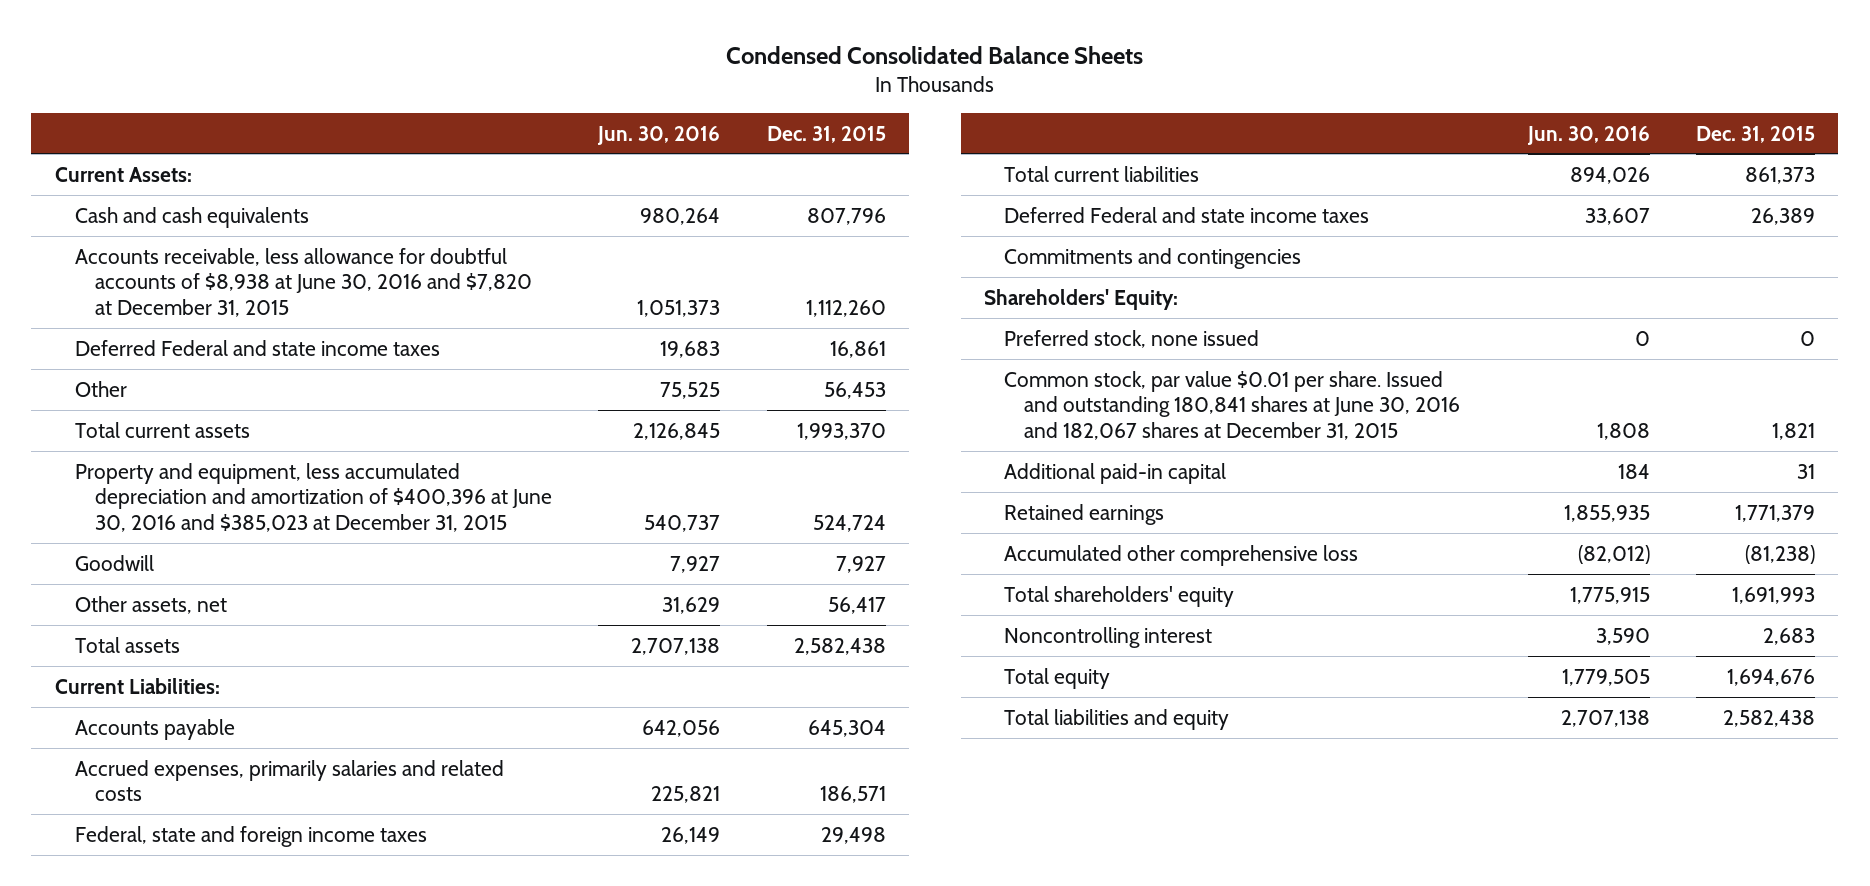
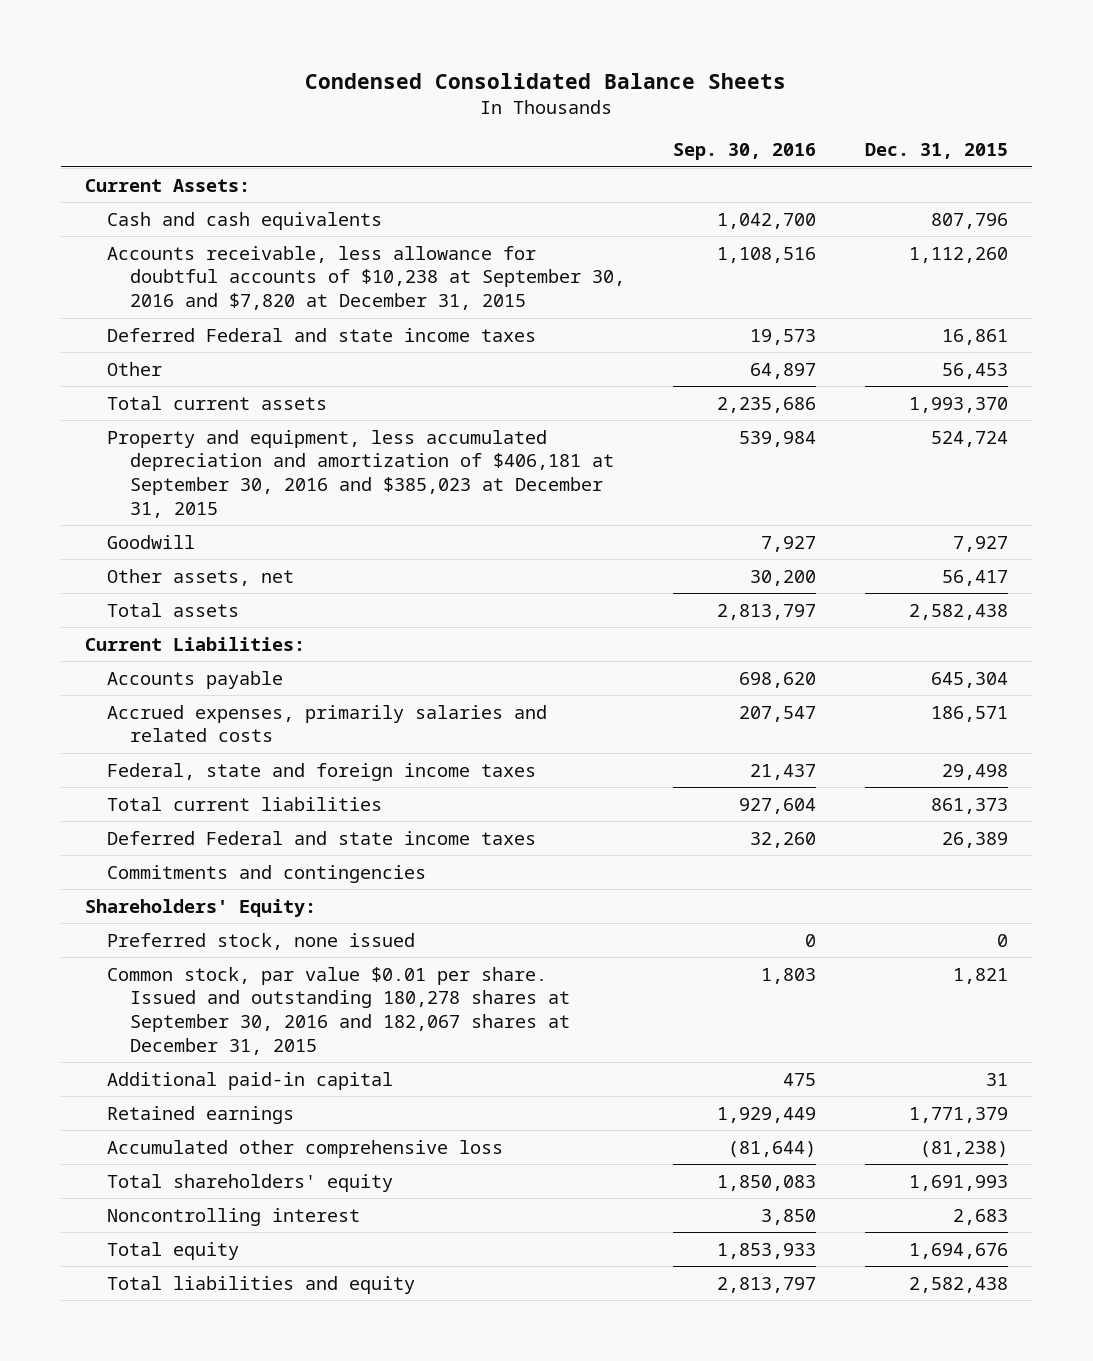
- | Jun. 30, 2016 | Dec. 31, 2015
+ | Sep. 30, 2016 | Dec. 31, 2015
- Accounts receivable, less allowance for doubtful accounts of $8,938 at June 30, 2016 and $7,820 at December 31, 2015 | 1,051,373 | 1,112,260
+ Accounts receivable, less allowance for doubtful accounts of $10,238 at September 30, 2016 and $7,820 at December 31, 2015 | 1,108,516 | 1,112,260
- Property and equipment, less accumulated depreciation and amortization of $400,396 at June 30, 2016 and $385,023 at December 31, 2015 | 540,737 | 524,724
+ Property and equipment, less accumulated depreciation and amortization of $406,181 at September 30, 2016 and $385,023 at December 31, 2015 | 539,984 | 524,724
- Common stock, par value $0.01 per share. Issued and outstanding 180,841 shares at June 30, 2016 and 182,067 shares at December 31, 2015 | 1,808 | 1,821
+ Common stock, par value $0.01 per share. Issued and outstanding 180,278 shares at September 30, 2016 and 182,067 shares at December 31, 2015 | 1,803 | 1,821

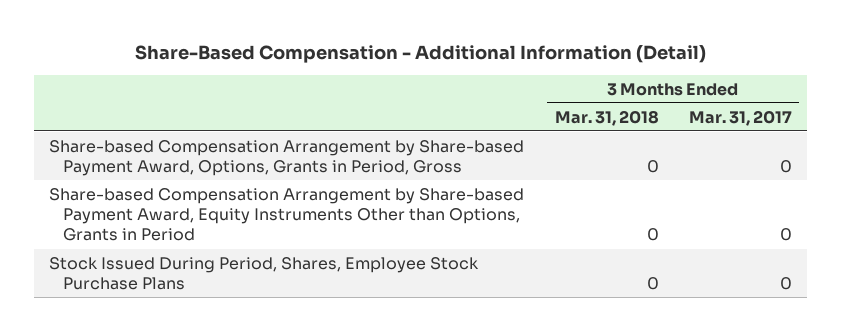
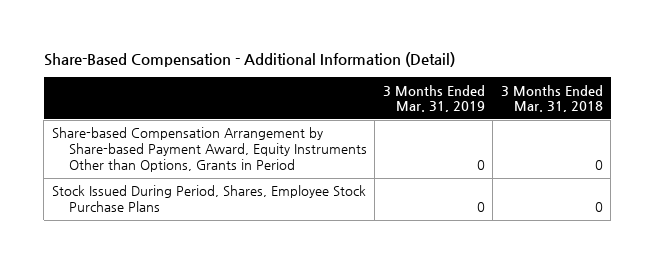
- | 3 Months Ended Mar. 31, 2018 | 3 Months Ended Mar. 31, 2017
+ | 3 Months Ended Mar. 31, 2019 | 3 Months Ended Mar. 31, 2018
- Share-based Compensation Arrangement by Share-based Payment Award, Options, Grants in Period, Gross | 0 | 0

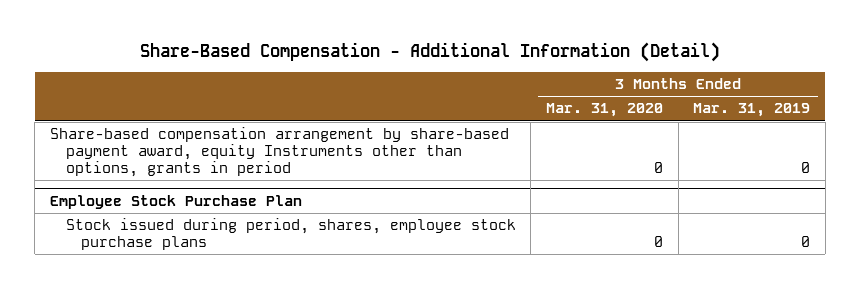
- | 3 Months Ended Mar. 31, 2019 | 3 Months Ended Mar. 31, 2018
+ | 3 Months Ended Mar. 31, 2020 | 3 Months Ended Mar. 31, 2019
- Share-based Compensation Arrangement by Share-based Payment Award, Equity Instruments Other than Options, Grants in Period | 0 | 0
- Stock Issued During Period, Shares, Employee Stock Purchase Plans | 0 | 0
+ Share-based compensation arrangement by share-based payment award, equity Instruments other than options, grants in period | 0 | 0
+ Employee Stock Purchase Plan
+ Stock issued during period, shares, employee stock purchase plans | 0 | 0

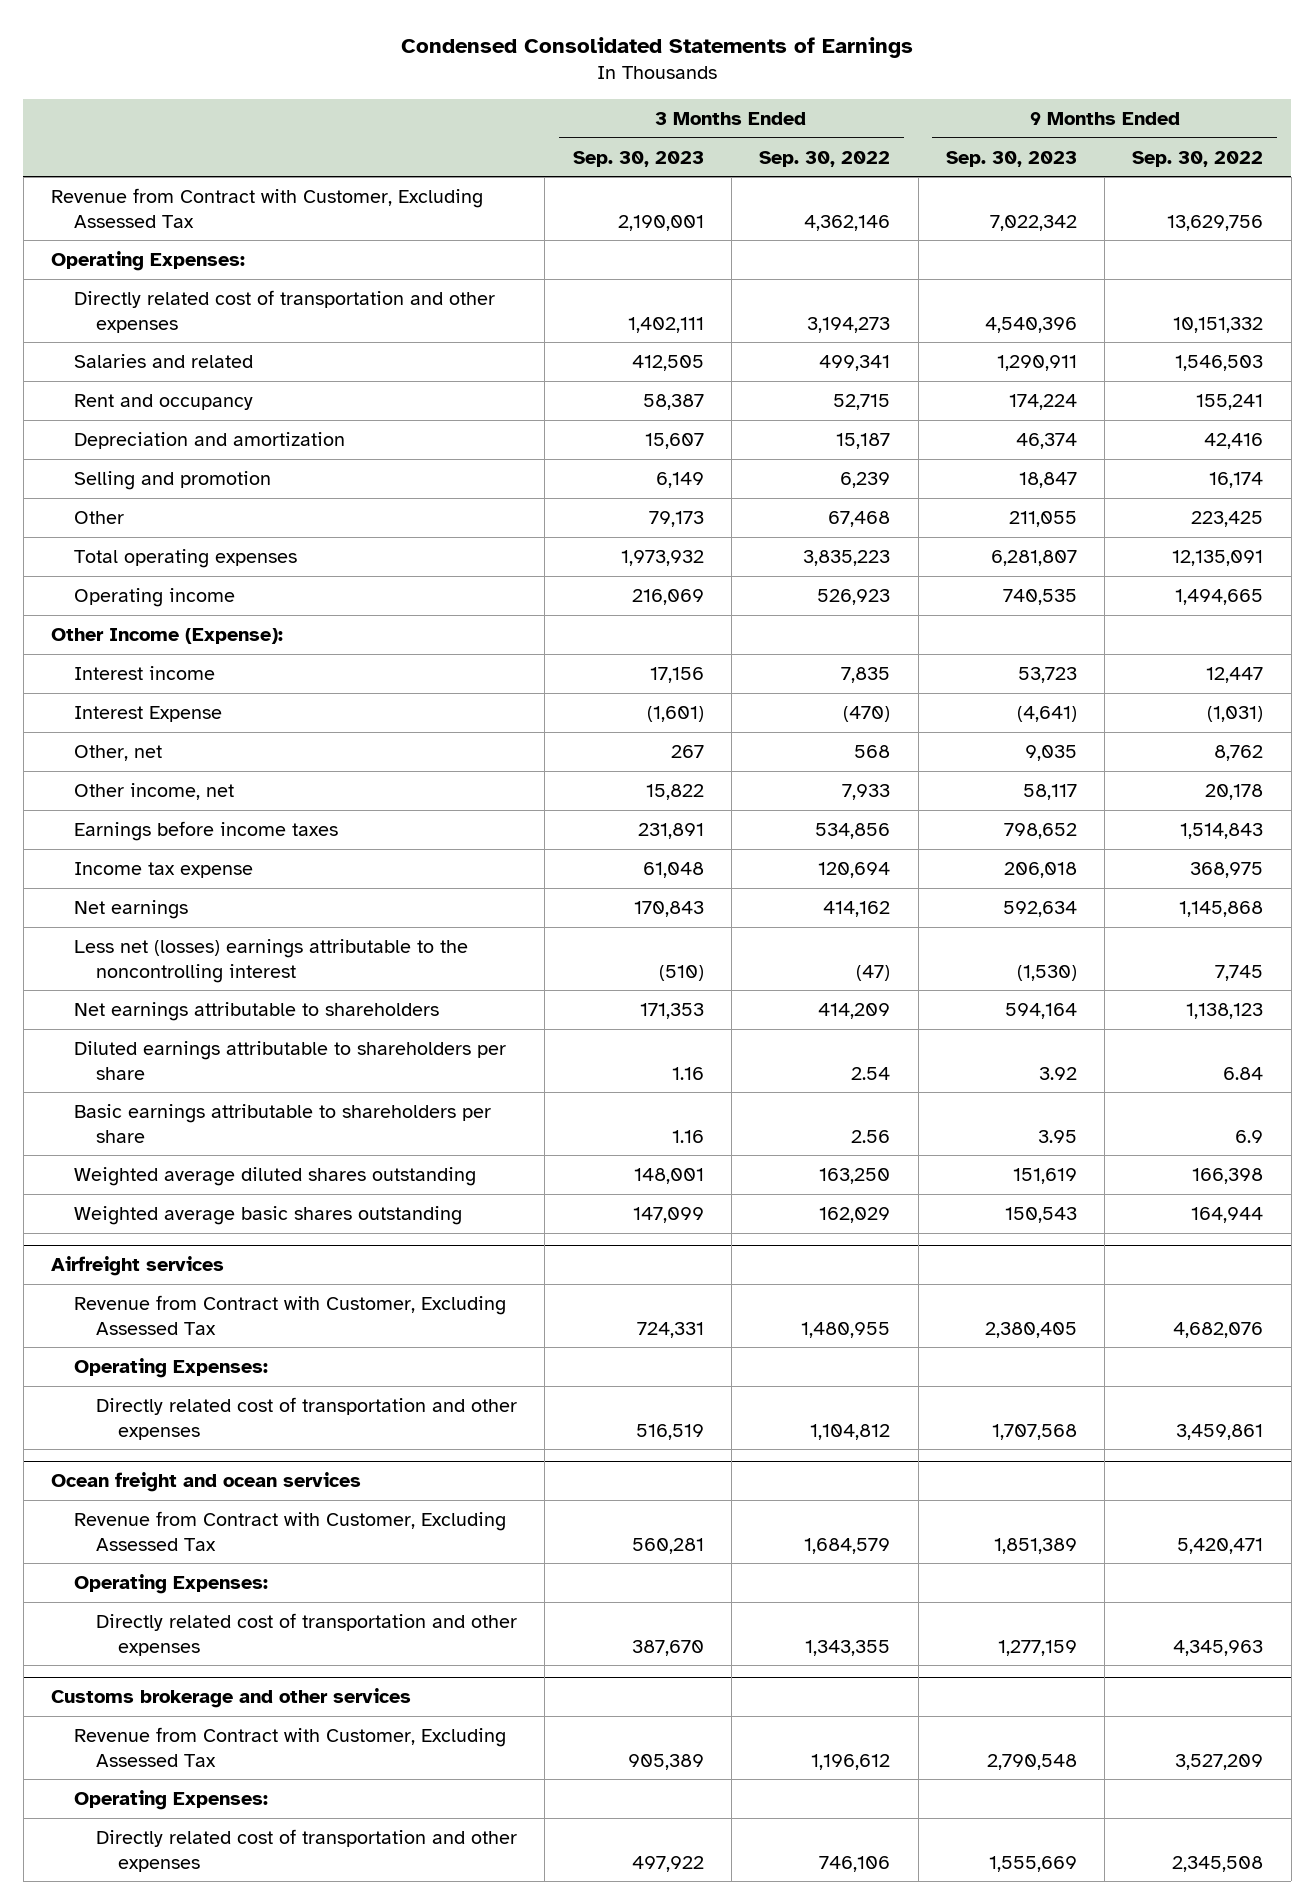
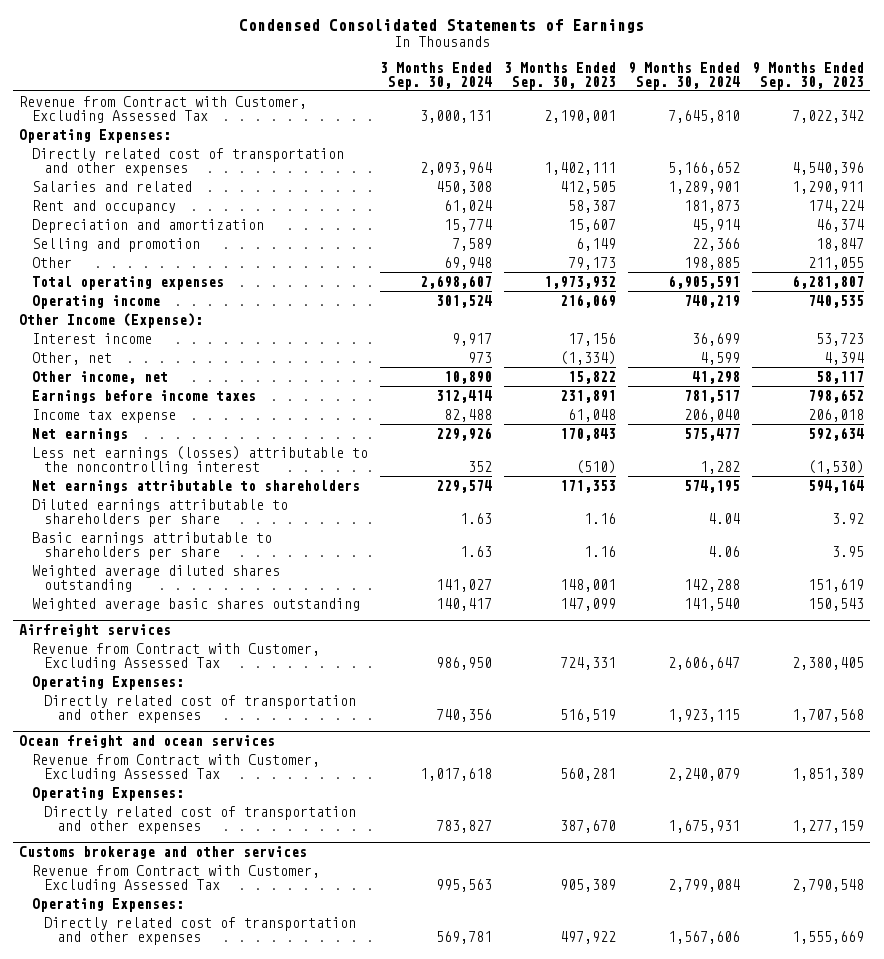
- | 3 Months Ended Sep. 30, 2023 | 3 Months Ended Sep. 30, 2022 | 9 Months Ended Sep. 30, 2023 | 9 Months Ended Sep. 30, 2022
+ | 3 Months Ended Sep. 30, 2024 | 3 Months Ended Sep. 30, 2023 | 9 Months Ended Sep. 30, 2024 | 9 Months Ended Sep. 30, 2023
- Interest Expense | (1,601) | (470) | (4,641) | (1,031)
- Other, net | 267 | 568 | 9,035 | 8,762
+ Other, net | 973 | (1,334) | 4,599 | 4,394
- Less net (losses) earnings attributable to the noncontrolling interest | (510) | (47) | (1,530) | 7,745
+ Less net earnings (losses) attributable to the noncontrolling interest | 352 | (510) | 1,282 | (1,530)

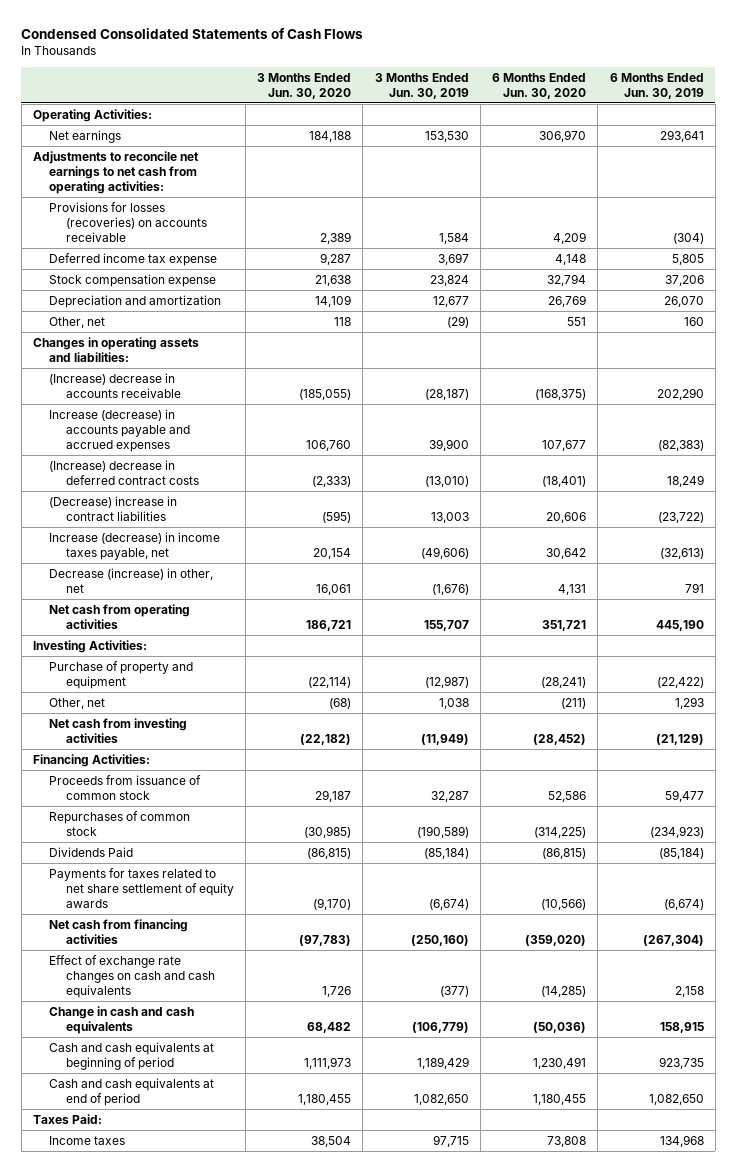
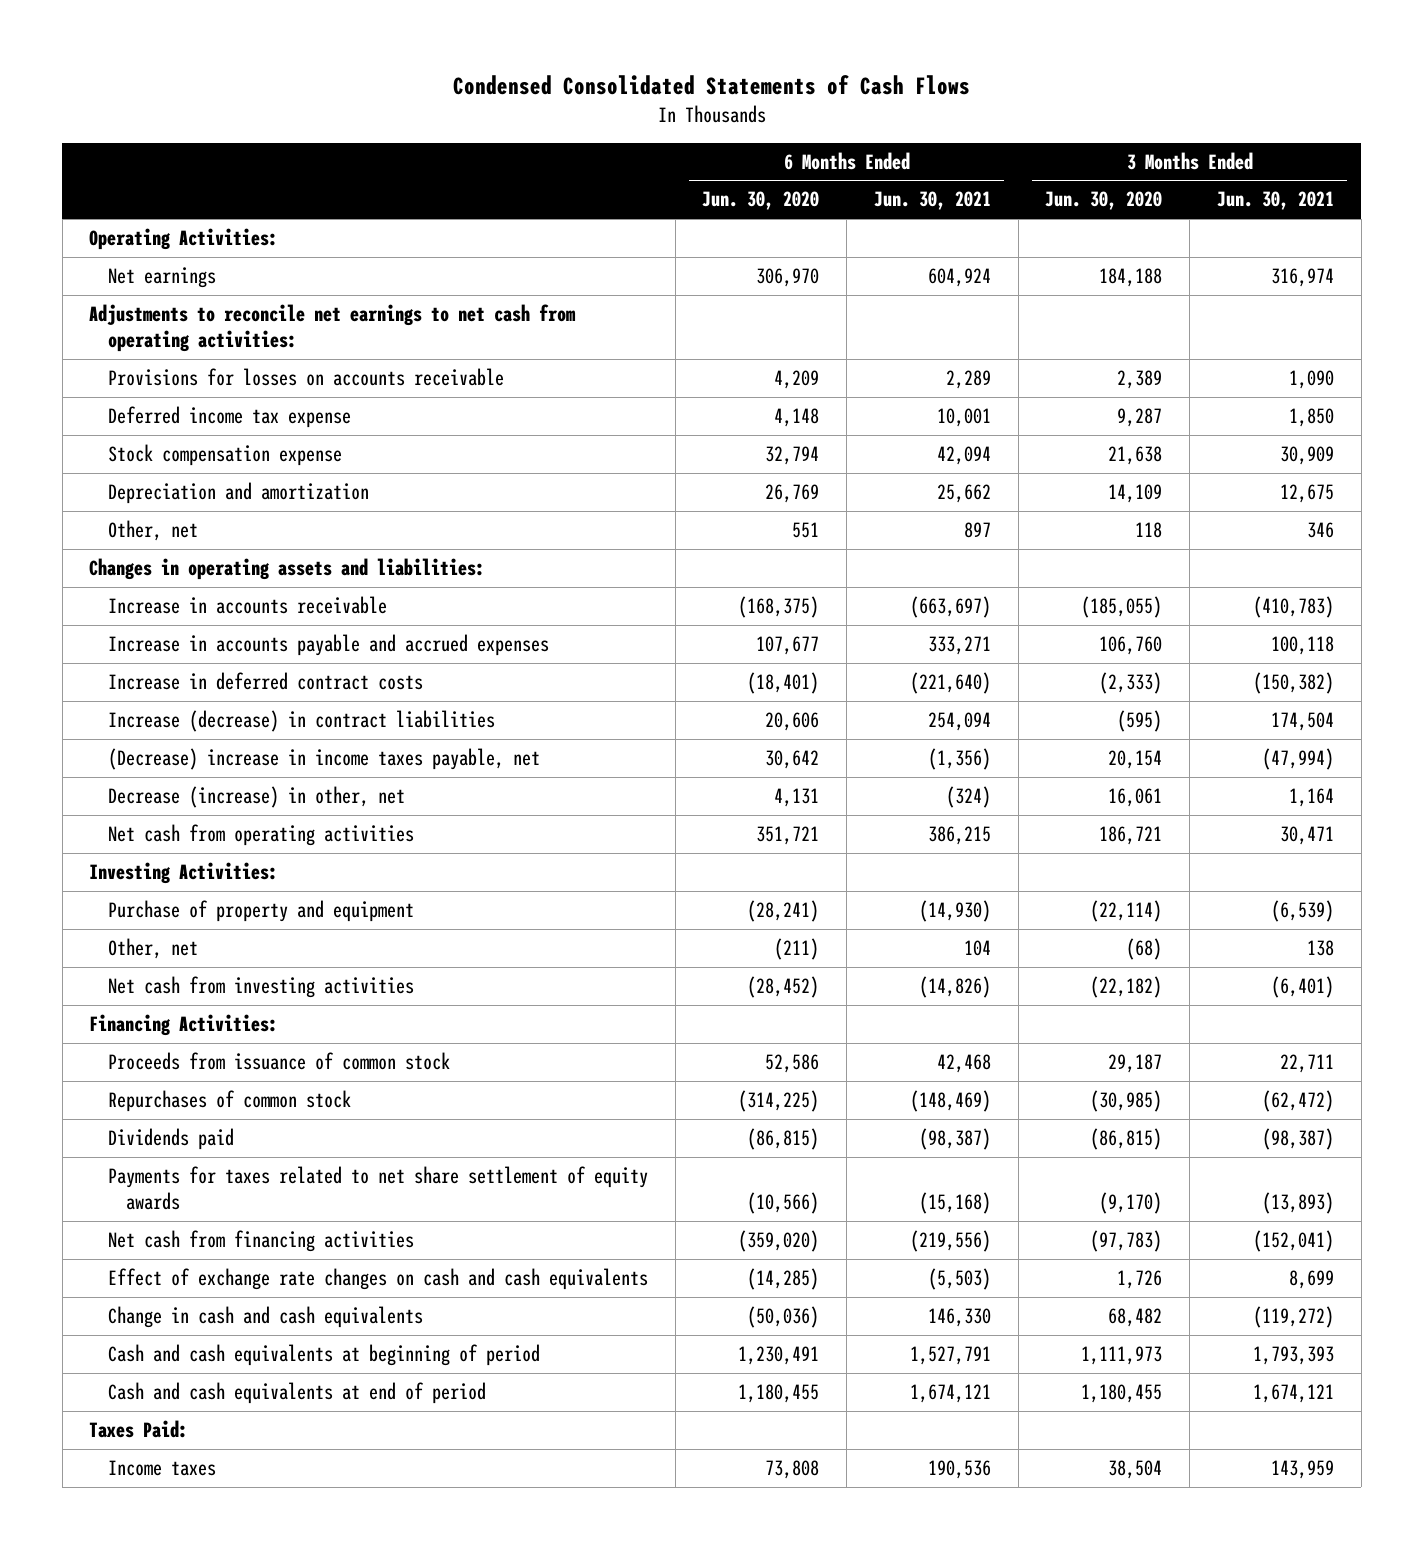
- | 3 Months Ended Jun. 30, 2020 | 3 Months Ended Jun. 30, 2019 | 6 Months Ended Jun. 30, 2020 | 6 Months Ended Jun. 30, 2019
+ | 6 Months Ended Jun. 30, 2020 | 6 Months Ended Jun. 30, 2021 | 3 Months Ended Jun. 30, 2020 | 3 Months Ended Jun. 30, 2021
- Provisions for losses (recoveries) on accounts receivable | 2,389 | 1,584 | 4,209 | (304)
+ Provisions for losses on accounts receivable | 4,209 | 2,289 | 2,389 | 1,090
- (Increase) decrease in accounts receivable | (185,055) | (28,187) | (168,375) | 202,290
- Increase (decrease) in accounts payable and accrued expenses | 106,760 | 39,900 | 107,677 | (82,383)
- (Increase) decrease in deferred contract costs | (2,333) | (13,010) | (18,401) | 18,249
- (Decrease) increase in contract liabilities | (595) | 13,003 | 20,606 | (23,722)
- Increase (decrease) in income taxes payable, net | 20,154 | (49,606) | 30,642 | (32,613)
+ Increase in accounts receivable | (168,375) | (663,697) | (185,055) | (410,783)
+ Increase in accounts payable and accrued expenses | 107,677 | 333,271 | 106,760 | 100,118
+ Increase in deferred contract costs | (18,401) | (221,640) | (2,333) | (150,382)
+ Increase (decrease) in contract liabilities | 20,606 | 254,094 | (595) | 174,504
+ (Decrease) increase in income taxes payable, net | 30,642 | (1,356) | 20,154 | (47,994)
- Dividends Paid | (86,815) | (85,184) | (86,815) | (85,184)
+ Dividends paid | (86,815) | (98,387) | (86,815) | (98,387)

